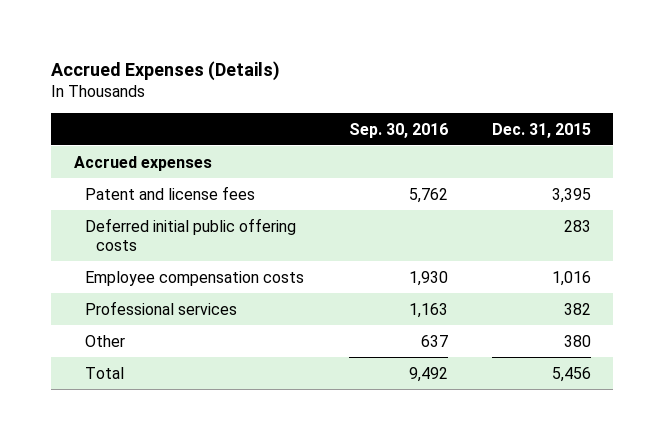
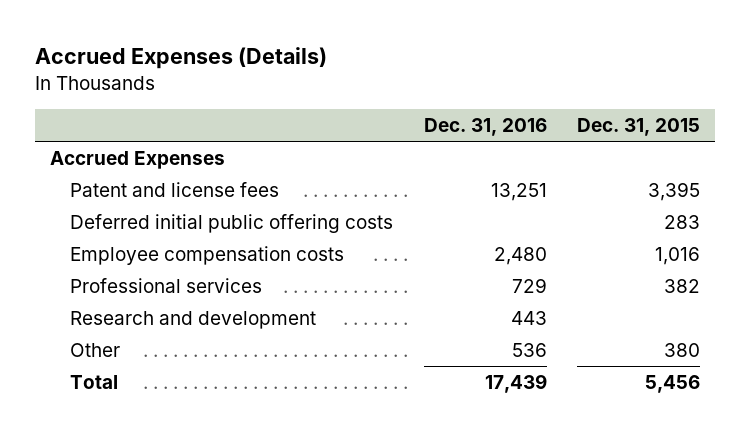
- | Sep. 30, 2016 | Dec. 31, 2015
+ | Dec. 31, 2016 | Dec. 31, 2015
- Accrued expenses
+ Accrued Expenses
+ Research and development | 443 |

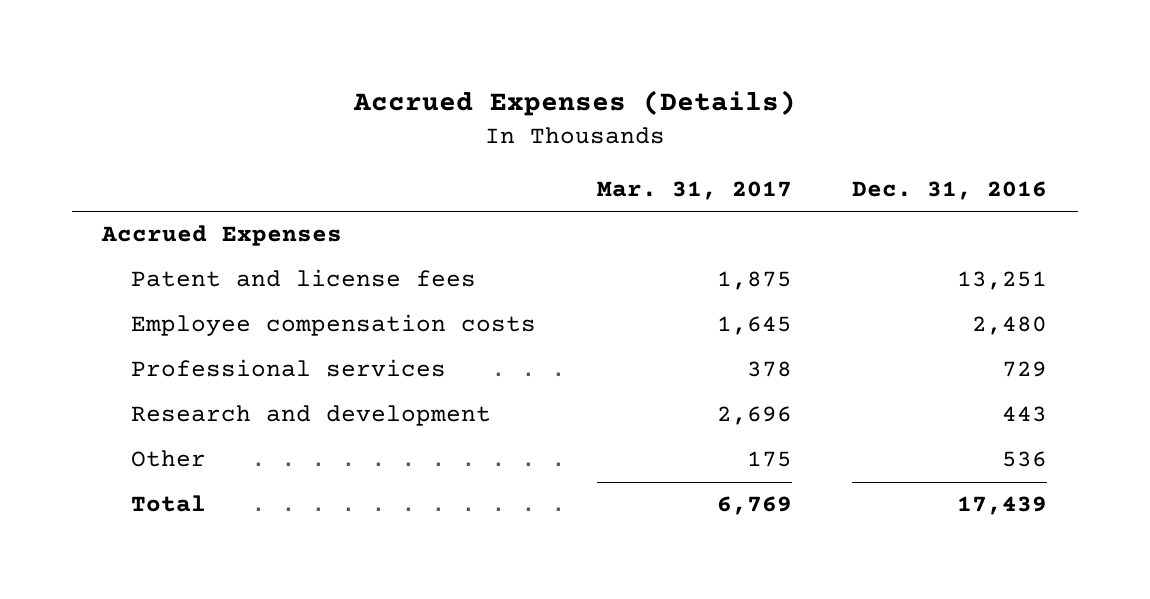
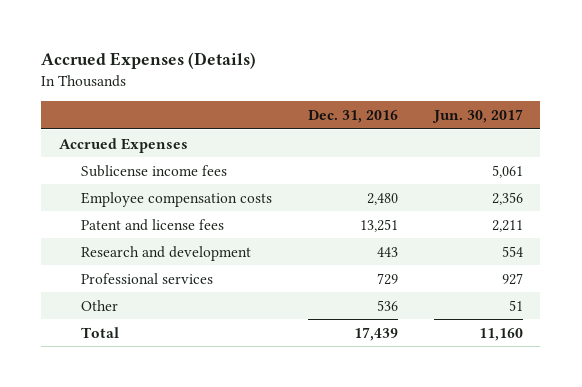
- | Mar. 31, 2017 | Dec. 31, 2016
+ | Dec. 31, 2016 | Jun. 30, 2017
+ Sublicense income fees | | 5,061
moved down: Patent and license fees | 13,251 | 2,211
moved down: Professional services | 729 | 927

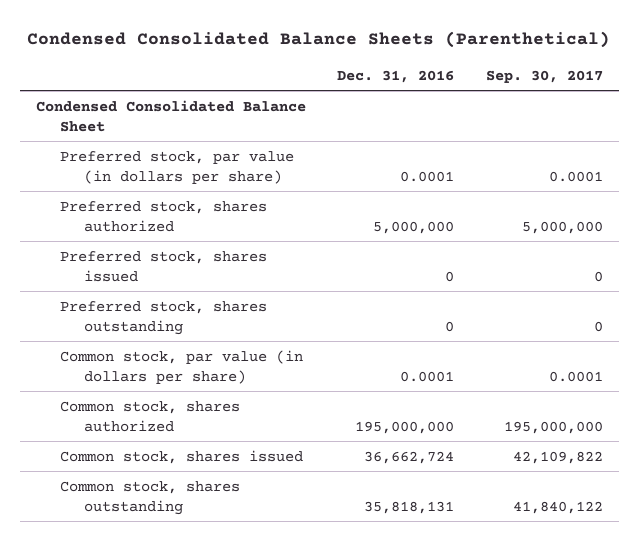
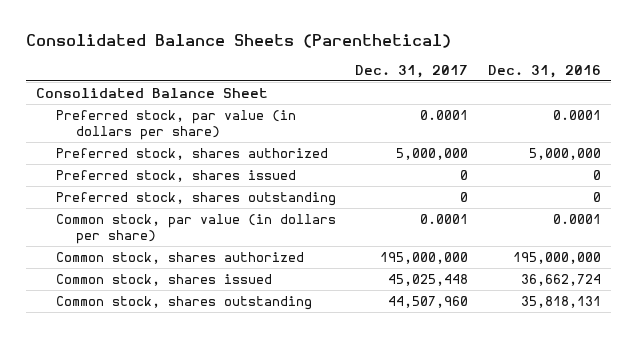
- Condensed Consolidated Balance Sheets (Parenthetical)
+ Consolidated Balance Sheets (Parenthetical)
- | Dec. 31, 2016 | Sep. 30, 2017
+ | Dec. 31, 2017 | Dec. 31, 2016
- Condensed Consolidated Balance Sheet
+ Consolidated Balance Sheet

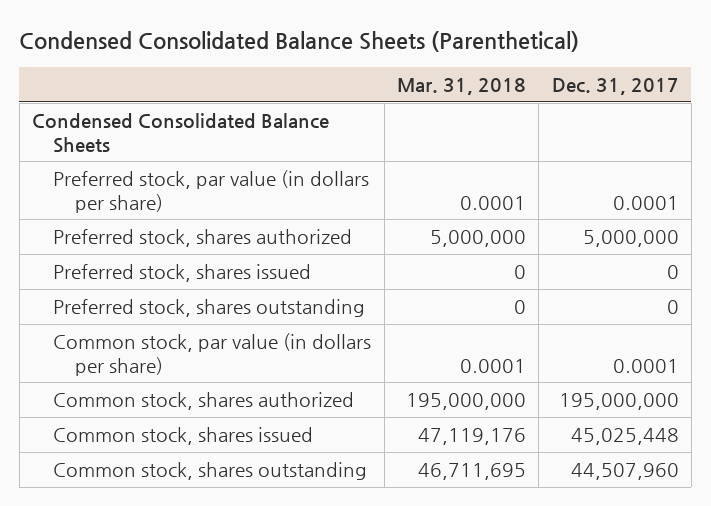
- Consolidated Balance Sheets (Parenthetical)
+ Condensed Consolidated Balance Sheets (Parenthetical)
- | Dec. 31, 2017 | Dec. 31, 2016
+ | Mar. 31, 2018 | Dec. 31, 2017
- Consolidated Balance Sheet
+ Condensed Consolidated Balance Sheets

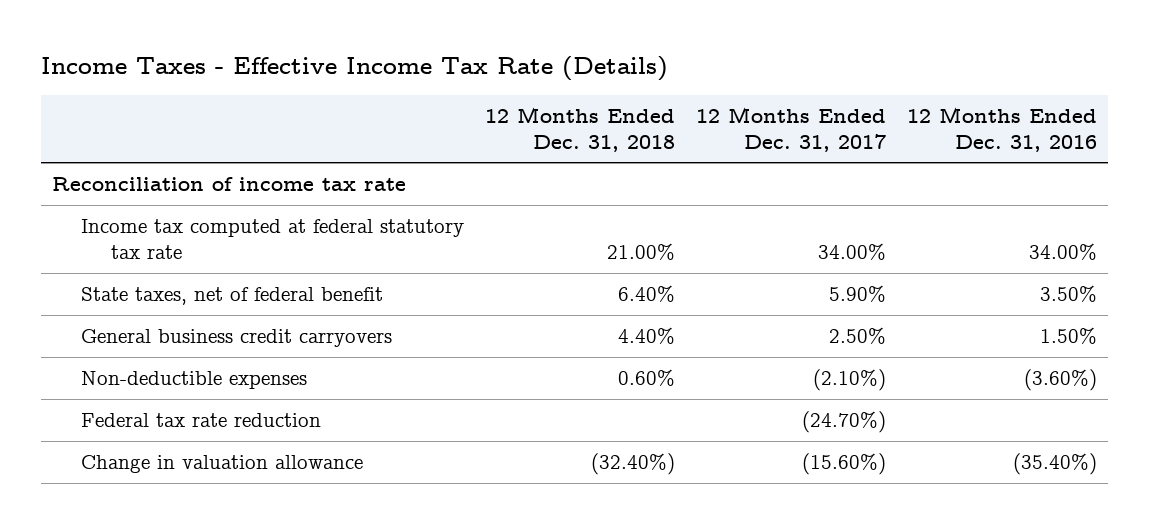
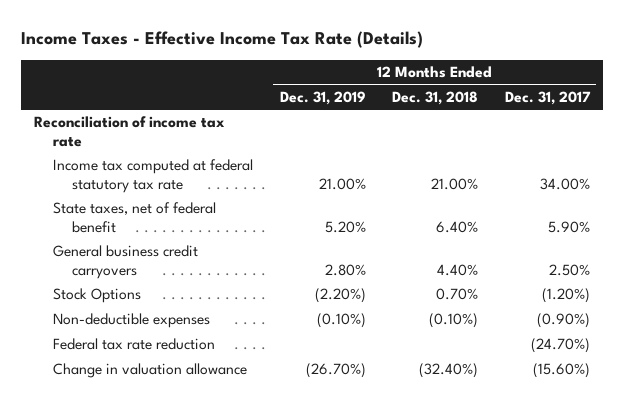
- | 12 Months Ended Dec. 31, 2018 | 12 Months Ended Dec. 31, 2017 | 12 Months Ended Dec. 31, 2016
+ | 12 Months Ended Dec. 31, 2019 | 12 Months Ended Dec. 31, 2018 | 12 Months Ended Dec. 31, 2017
- Non-deductible expenses | 0.60% | (2.10%) | (3.60%)
+ Stock Options | (2.20%) | 0.70% | (1.20%)
+ Non-deductible expenses | (0.10%) | (0.10%) | (0.90%)

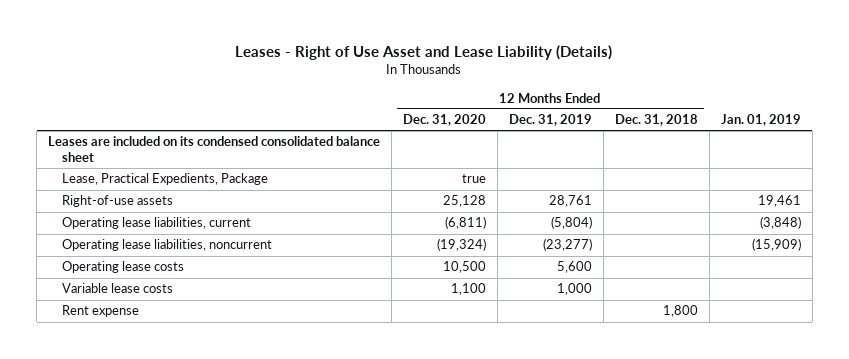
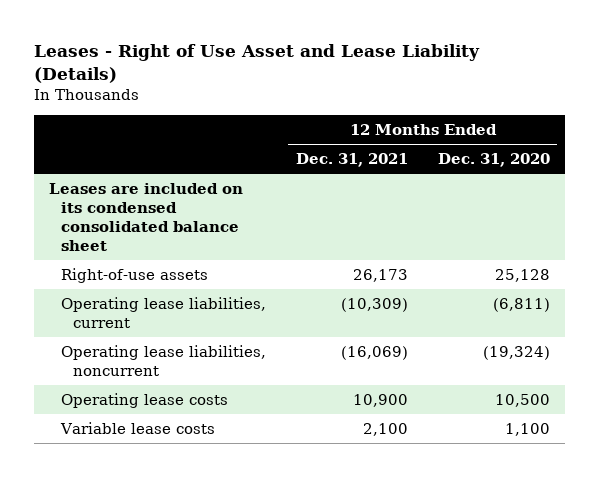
- | 12 Months Ended Dec. 31, 2020 | 12 Months Ended Dec. 31, 2019 | 12 Months Ended Dec. 31, 2018 | Jan. 01, 2019
+ | 12 Months Ended Dec. 31, 2021 | 12 Months Ended Dec. 31, 2020
- Lease, Practical Expedients, Package | true | | |
- Rent expense | | | 1,800 |

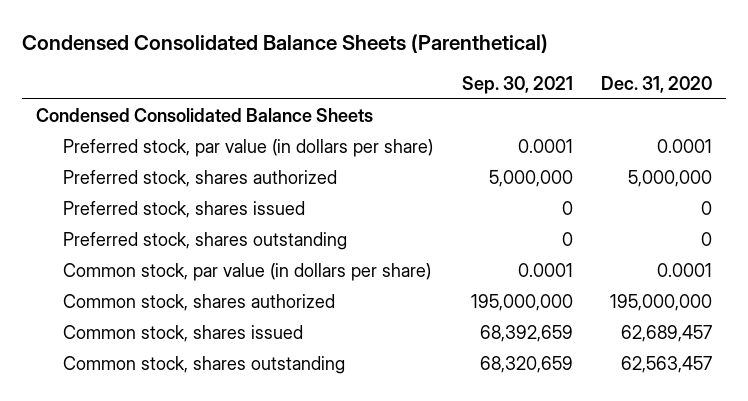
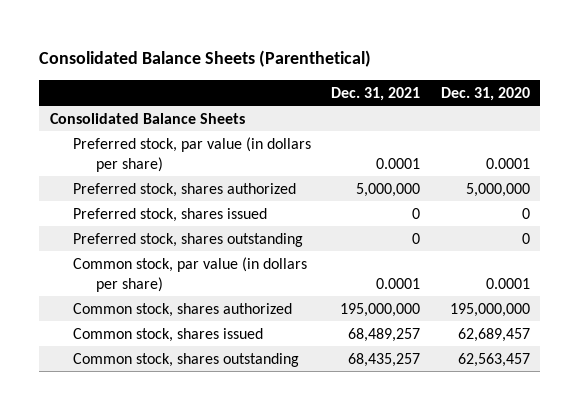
- Condensed Consolidated Balance Sheets (Parenthetical)
+ Consolidated Balance Sheets (Parenthetical)
- | Sep. 30, 2021 | Dec. 31, 2020
+ | Dec. 31, 2021 | Dec. 31, 2020
- Condensed Consolidated Balance Sheets
+ Consolidated Balance Sheets

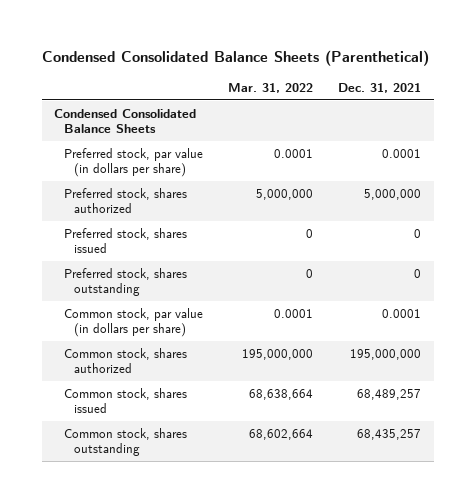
- Consolidated Balance Sheets (Parenthetical)
+ Condensed Consolidated Balance Sheets (Parenthetical)
- | Dec. 31, 2021 | Dec. 31, 2020
+ | Mar. 31, 2022 | Dec. 31, 2021
- Consolidated Balance Sheets
+ Condensed Consolidated Balance Sheets

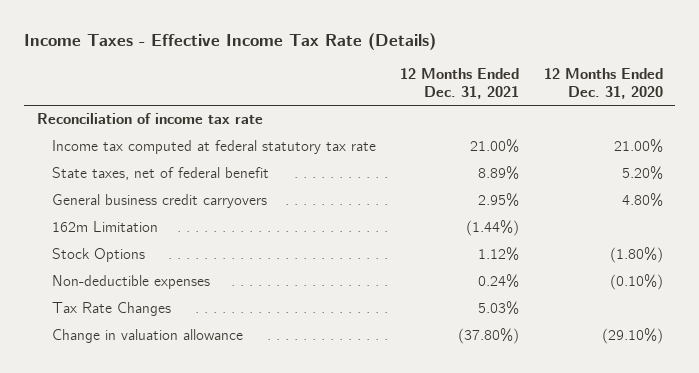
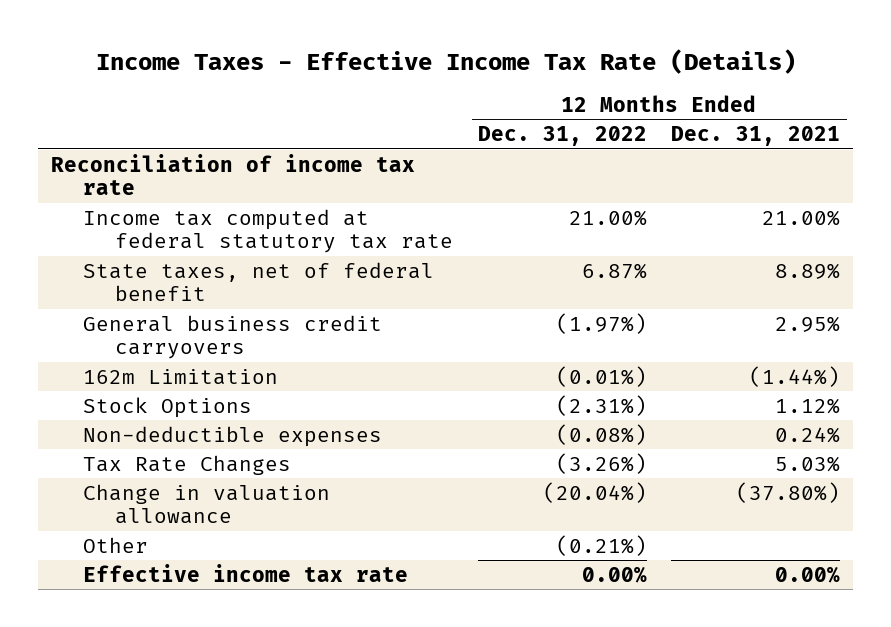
- | 12 Months Ended Dec. 31, 2021 | 12 Months Ended Dec. 31, 2020
+ | 12 Months Ended Dec. 31, 2022 | 12 Months Ended Dec. 31, 2021
+ Other | (0.21%) |
+ Effective income tax rate | 0.00% | 0.00%

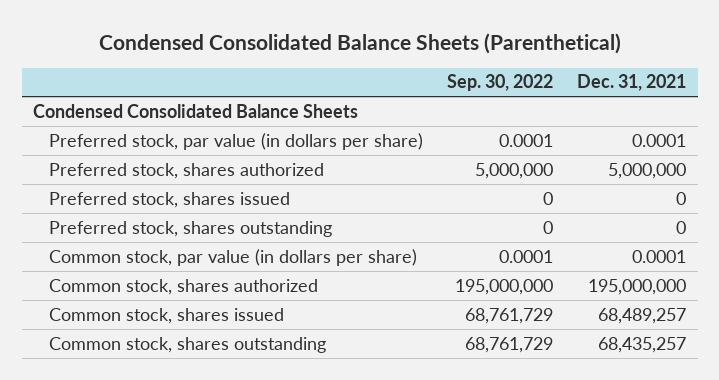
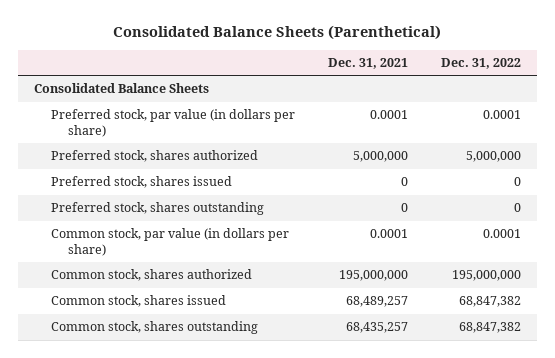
- Condensed Consolidated Balance Sheets (Parenthetical)
+ Consolidated Balance Sheets (Parenthetical)
- | Sep. 30, 2022 | Dec. 31, 2021
+ | Dec. 31, 2021 | Dec. 31, 2022
- Condensed Consolidated Balance Sheets
+ Consolidated Balance Sheets

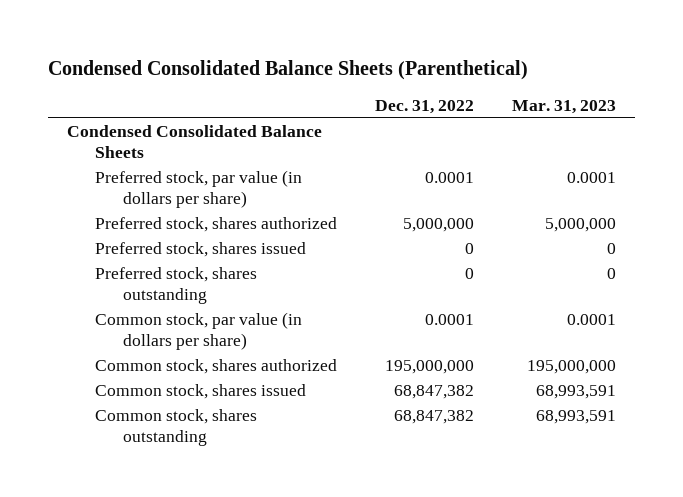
- Consolidated Balance Sheets (Parenthetical)
+ Condensed Consolidated Balance Sheets (Parenthetical)
- | Dec. 31, 2021 | Dec. 31, 2022
+ | Dec. 31, 2022 | Mar. 31, 2023
- Consolidated Balance Sheets
+ Condensed Consolidated Balance Sheets

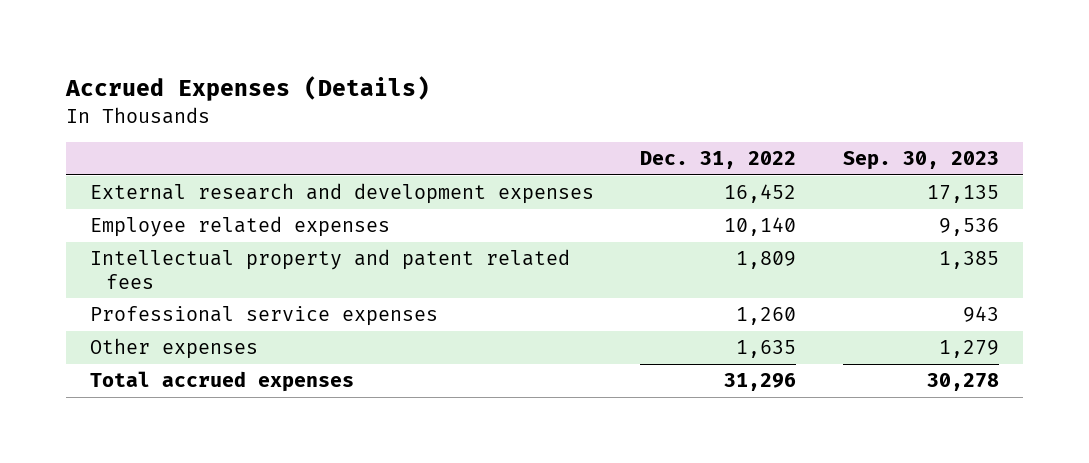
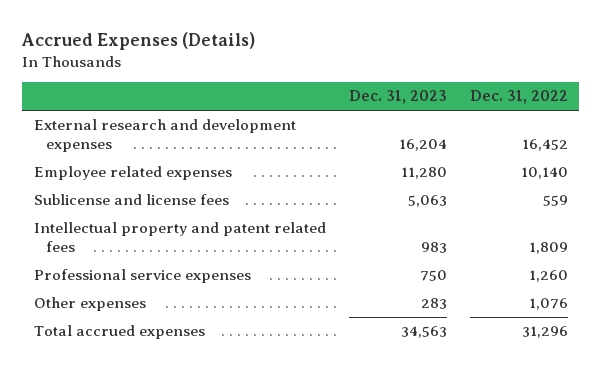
- | Dec. 31, 2022 | Sep. 30, 2023
+ | Dec. 31, 2023 | Dec. 31, 2022
+ Sublicense and license fees | 5,063 | 559
- Other expenses | 1,635 | 1,279
+ Other expenses | 283 | 1,076

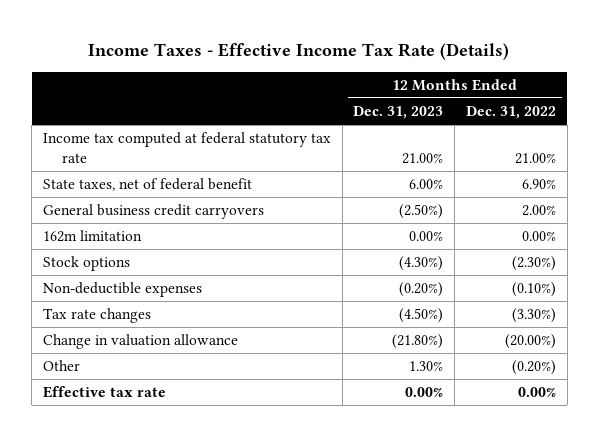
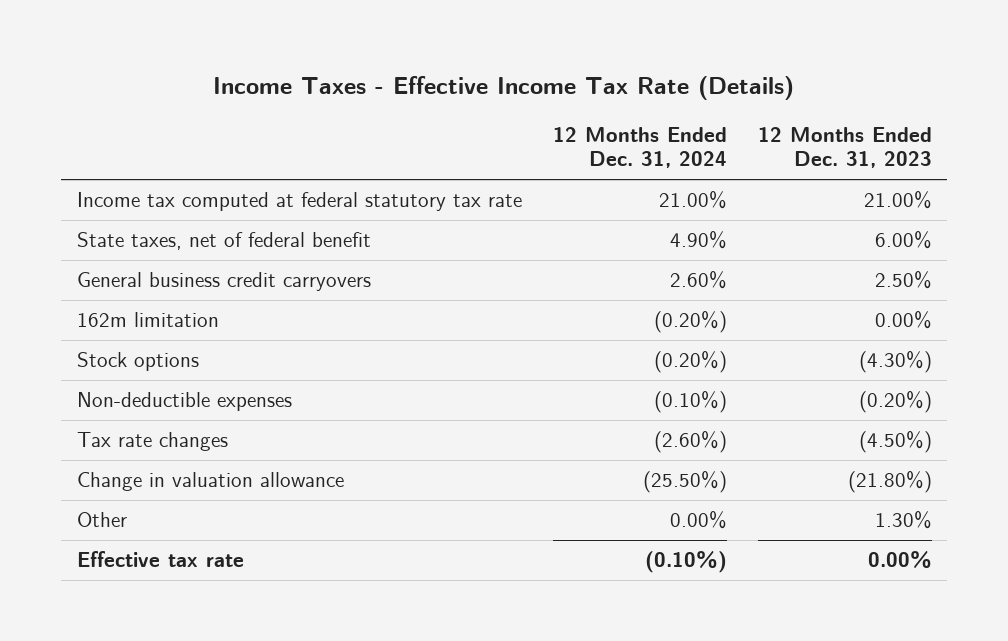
- | 12 Months Ended Dec. 31, 2023 | 12 Months Ended Dec. 31, 2022
+ | 12 Months Ended Dec. 31, 2024 | 12 Months Ended Dec. 31, 2023
- General business credit carryovers | (2.50%) | 2.00%
+ General business credit carryovers | 2.60% | 2.50%

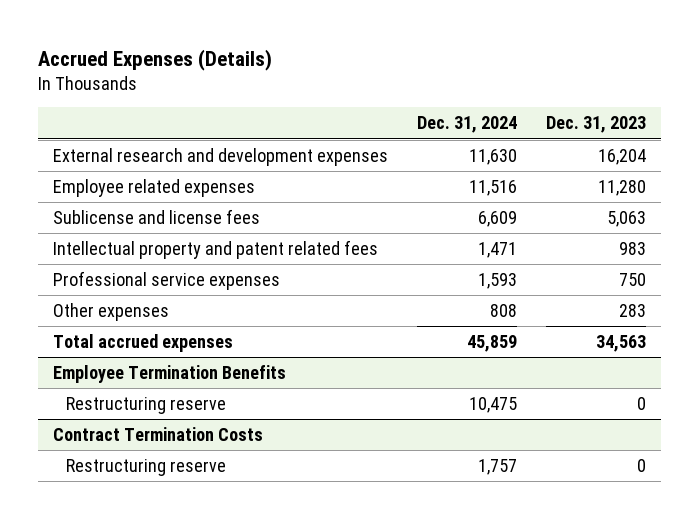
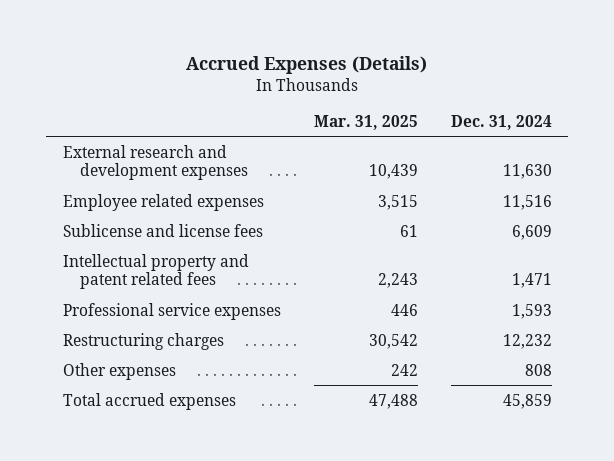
- | Dec. 31, 2024 | Dec. 31, 2023
+ | Mar. 31, 2025 | Dec. 31, 2024
+ Restructuring charges | 30,542 | 12,232
- Employee Termination Benefits
- Restructuring reserve | 10,475 | 0
- Contract Termination Costs
- Restructuring reserve | 1,757 | 0

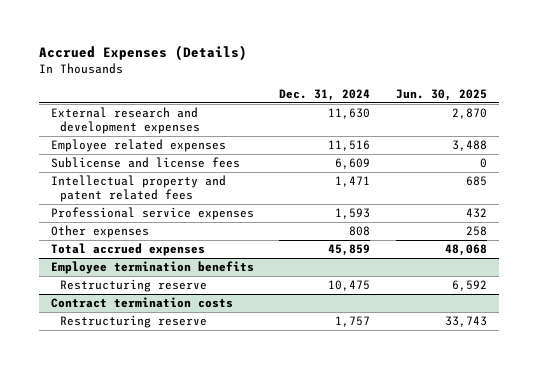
- | Mar. 31, 2025 | Dec. 31, 2024
+ | Dec. 31, 2024 | Jun. 30, 2025
- Restructuring charges | 30,542 | 12,232
+ Employee termination benefits
+ Restructuring reserve | 10,475 | 6,592
+ Contract termination costs
+ Restructuring reserve | 1,757 | 33,743

